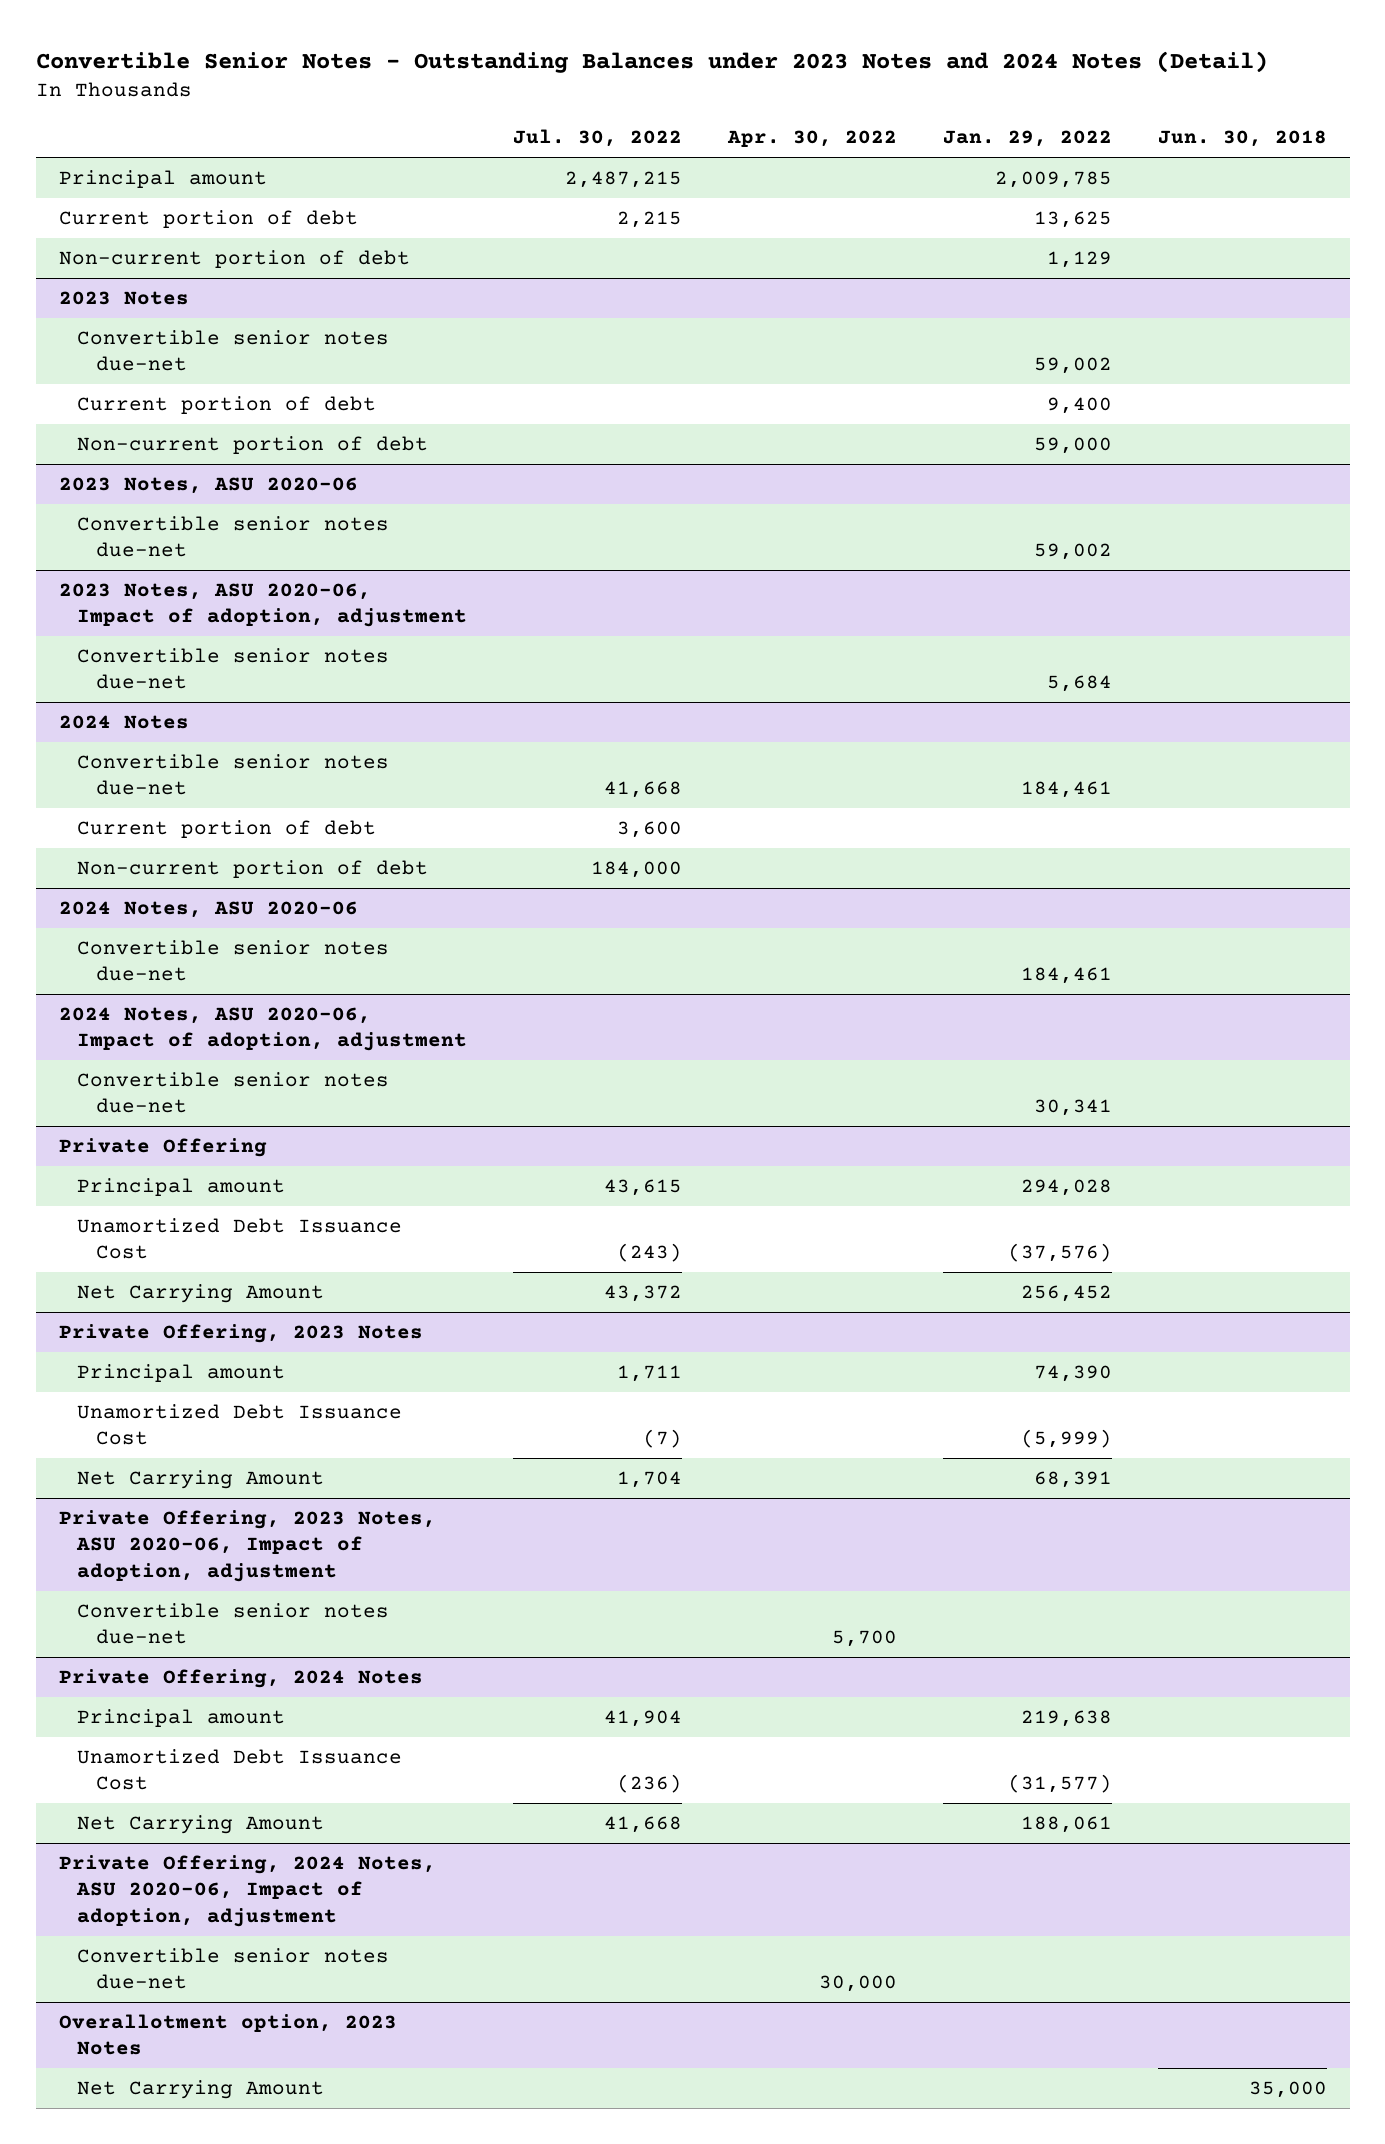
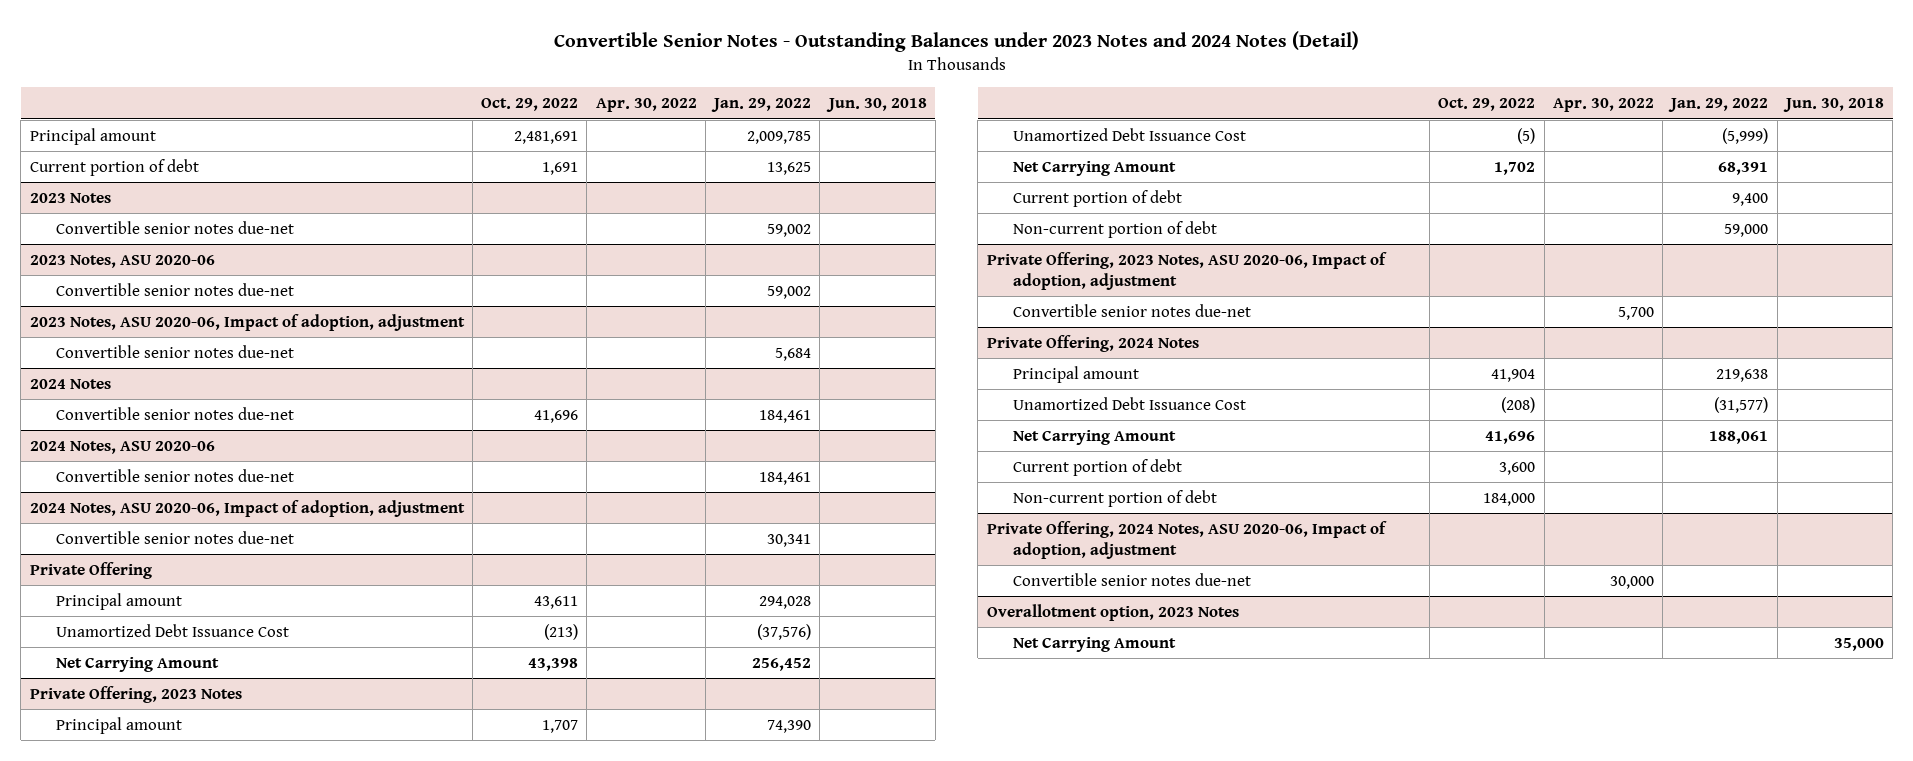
- | Jul. 30, 2022 | Apr. 30, 2022 | Jan. 29, 2022 | Jun. 30, 2018
+ | Oct. 29, 2022 | Apr. 30, 2022 | Jan. 29, 2022 | Jun. 30, 2018
- Non-current portion of debt | | | 1,129 |
@ 2023 Notes
- Current portion of debt | | | 9,400 |
- Non-current portion of debt | | | 59,000 |
@ 2024 Notes
- Current portion of debt | 3,600 | | |
- Non-current portion of debt | 184,000 | | |
@ Private Offering, 2023 Notes
+ Current portion of debt | | | 9,400 |
+ Non-current portion of debt | | | 59,000 |
@ Private Offering, 2024 Notes
+ Current portion of debt | 3,600 | | |
+ Non-current portion of debt | 184,000 | | |

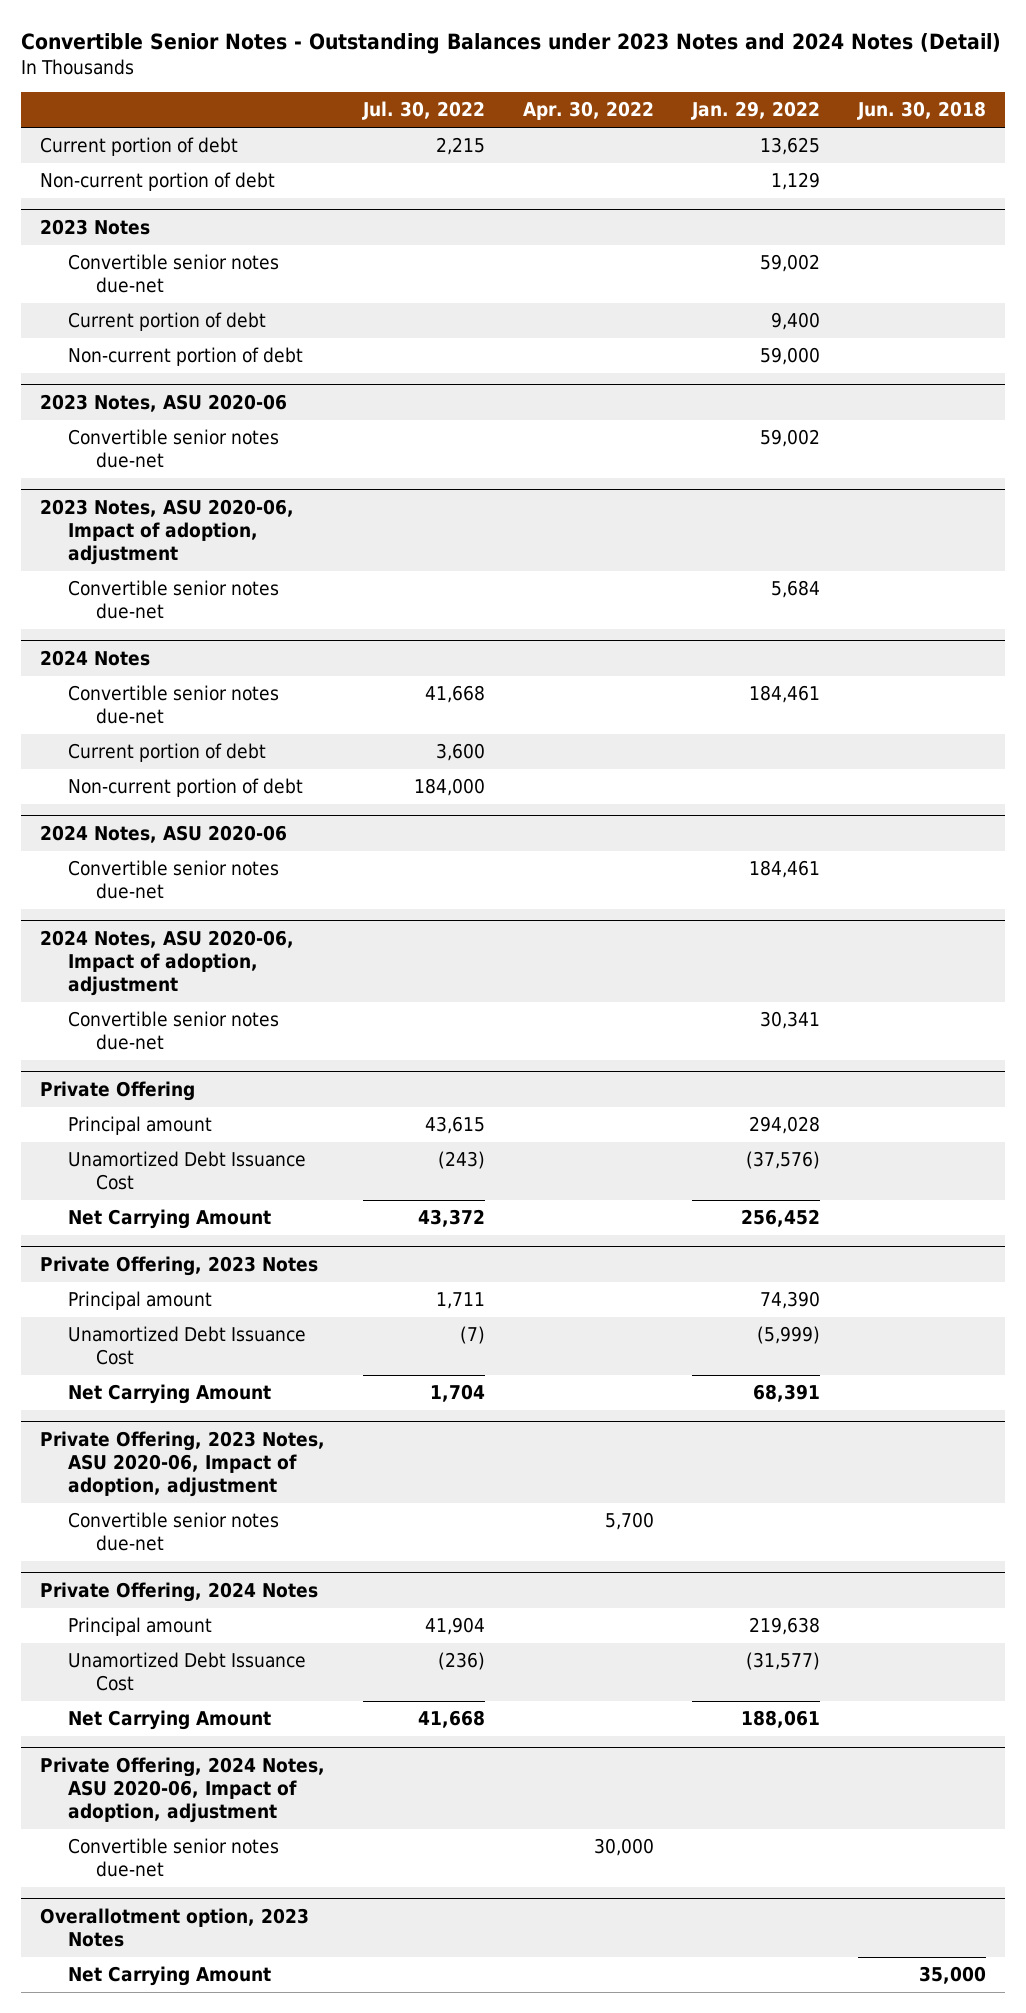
- | Oct. 29, 2022 | Apr. 30, 2022 | Jan. 29, 2022 | Jun. 30, 2018
+ | Jul. 30, 2022 | Apr. 30, 2022 | Jan. 29, 2022 | Jun. 30, 2018
- Principal amount | 2,481,691 | | 2,009,785 |
+ Non-current portion of debt | | | 1,129 |
@ 2023 Notes
+ Current portion of debt | | | 9,400 |
+ Non-current portion of debt | | | 59,000 |
@ 2024 Notes
+ Current portion of debt | 3,600 | | |
+ Non-current portion of debt | 184,000 | | |
@ Private Offering, 2023 Notes
- Current portion of debt | | | 9,400 |
- Non-current portion of debt | | | 59,000 |
@ Private Offering, 2024 Notes
- Current portion of debt | 3,600 | | |
- Non-current portion of debt | 184,000 | | |

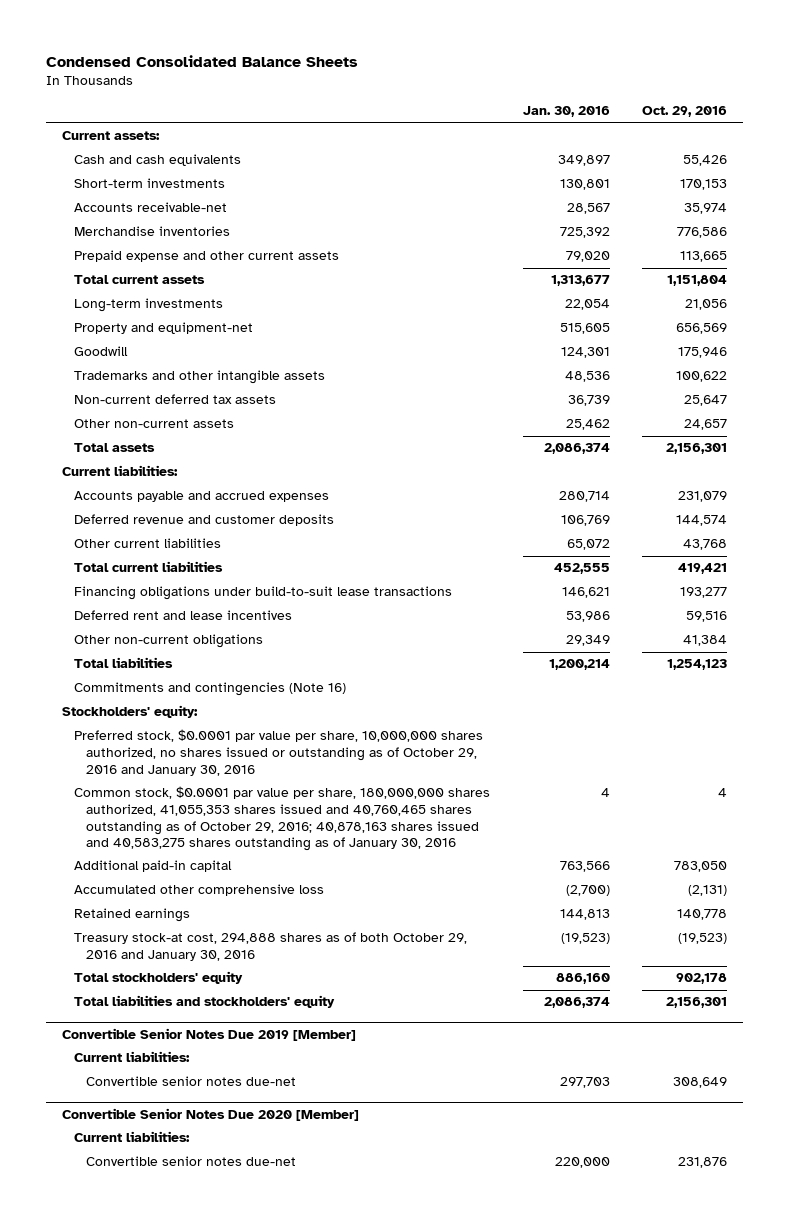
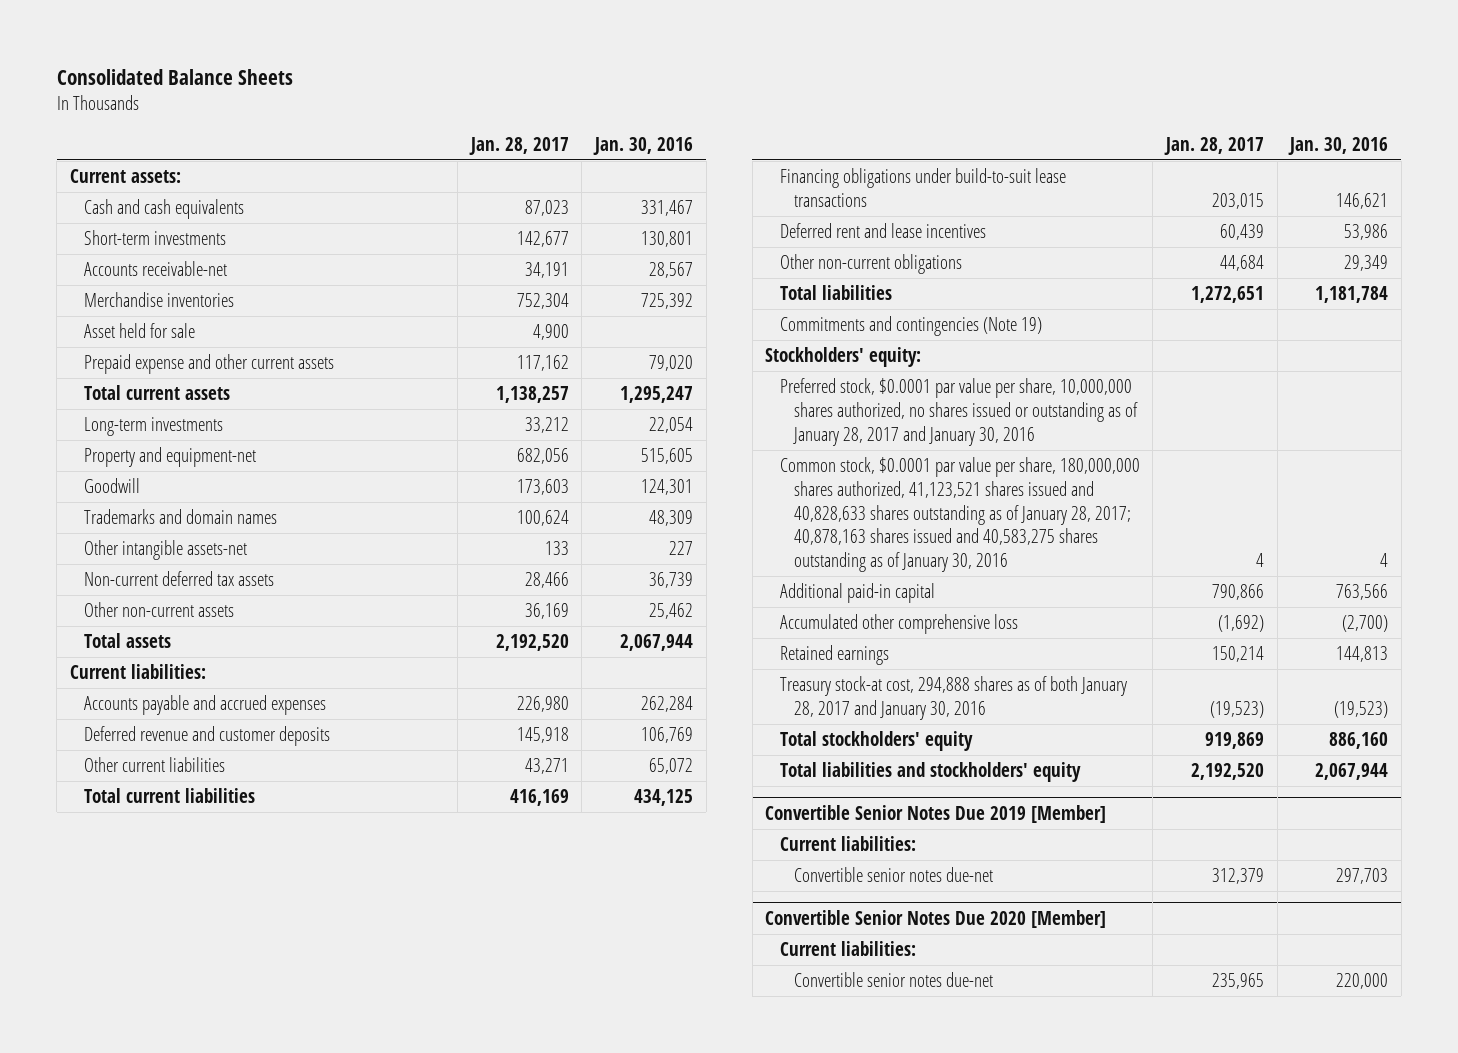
- Condensed Consolidated Balance Sheets
+ Consolidated Balance Sheets
- | Jan. 30, 2016 | Oct. 29, 2016
+ | Jan. 28, 2017 | Jan. 30, 2016
- Cash and cash equivalents | 349,897 | 55,426
+ Cash and cash equivalents | 87,023 | 331,467
+ Asset held for sale | 4,900 |
- Total current assets | 1,313,677 | 1,151,804
+ Total current assets | 1,138,257 | 1,295,247
- Trademarks and other intangible assets | 48,536 | 100,622
+ Trademarks and domain names | 100,624 | 48,309
+ Other intangible assets-net | 133 | 227
- Total assets | 2,086,374 | 2,156,301
+ Total assets | 2,192,520 | 2,067,944
- Accounts payable and accrued expenses | 280,714 | 231,079
+ Accounts payable and accrued expenses | 226,980 | 262,284
- Total current liabilities | 452,555 | 419,421
+ Total current liabilities | 416,169 | 434,125
- Total liabilities | 1,200,214 | 1,254,123
- Commitments and contingencies (Note 16)
+ Total liabilities | 1,272,651 | 1,181,784
+ Commitments and contingencies (Note 19)
- Preferred stock, $0.0001 par value per share, 10,000,000 shares authorized, no shares issued or outstanding as of October 29, 2016 and January 30, 2016
- Common stock, $0.0001 par value per share, 180,000,000 shares authorized, 41,055,353 shares issued and 40,760,465 shares outstanding as of October 29, 2016; 40,878,163 shares issued and 40,583,275 shares outstanding as of January 30, 2016 | 4 | 4
+ Preferred stock, $0.0001 par value per share, 10,000,000 shares authorized, no shares issued or outstanding as of January 28, 2017 and January 30, 2016
+ Common stock, $0.0001 par value per share, 180,000,000 shares authorized, 41,123,521 shares issued and 40,828,633 shares outstanding as of January 28, 2017; 40,878,163 shares issued and 40,583,275 shares outstanding as of January 30, 2016 | 4 | 4
- Treasury stock-at cost, 294,888 shares as of both October 29, 2016 and January 30, 2016 | (19,523) | (19,523)
+ Treasury stock-at cost, 294,888 shares as of both January 28, 2017 and January 30, 2016 | (19,523) | (19,523)
- Total liabilities and stockholders' equity | 2,086,374 | 2,156,301
+ Total liabilities and stockholders' equity | 2,192,520 | 2,067,944

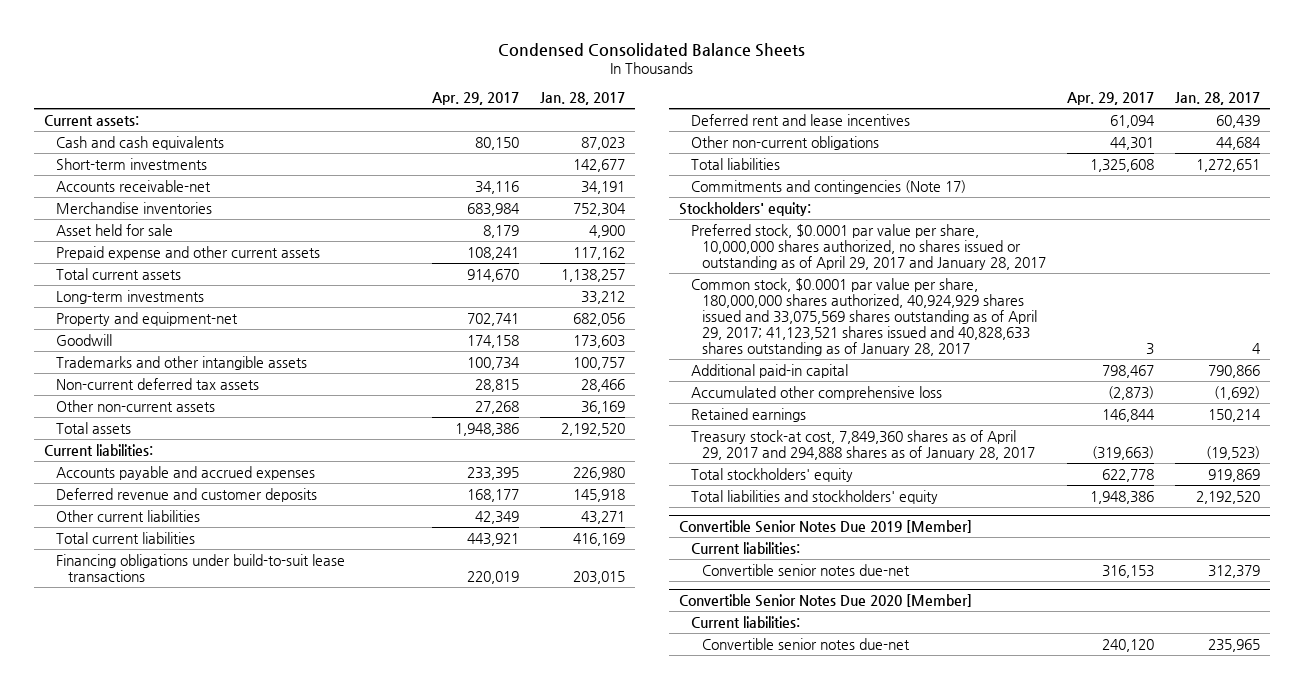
- Consolidated Balance Sheets
+ Condensed Consolidated Balance Sheets
- | Jan. 28, 2017 | Jan. 30, 2016
+ | Apr. 29, 2017 | Jan. 28, 2017
- Trademarks and domain names | 100,624 | 48,309
- Other intangible assets-net | 133 | 227
+ Trademarks and other intangible assets | 100,734 | 100,757
- Commitments and contingencies (Note 19)
+ Commitments and contingencies (Note 17)
- Preferred stock, $0.0001 par value per share, 10,000,000 shares authorized, no shares issued or outstanding as of January 28, 2017 and January 30, 2016
- Common stock, $0.0001 par value per share, 180,000,000 shares authorized, 41,123,521 shares issued and 40,828,633 shares outstanding as of January 28, 2017; 40,878,163 shares issued and 40,583,275 shares outstanding as of January 30, 2016 | 4 | 4
+ Preferred stock, $0.0001 par value per share, 10,000,000 shares authorized, no shares issued or outstanding as of April 29, 2017 and January 28, 2017
+ Common stock, $0.0001 par value per share, 180,000,000 shares authorized, 40,924,929 shares issued and 33,075,569 shares outstanding as of April 29, 2017; 41,123,521 shares issued and 40,828,633 shares outstanding as of January 28, 2017 | 3 | 4
- Treasury stock-at cost, 294,888 shares as of both January 28, 2017 and January 30, 2016 | (19,523) | (19,523)
+ Treasury stock-at cost, 7,849,360 shares as of April 29, 2017 and 294,888 shares as of January 28, 2017 | (319,663) | (19,523)

